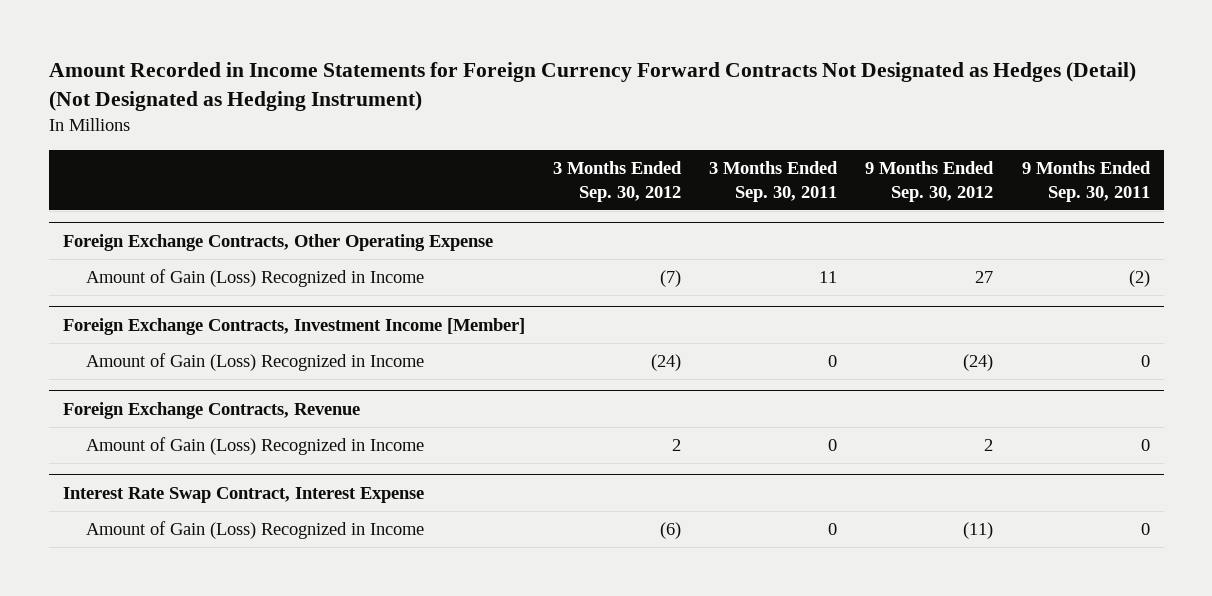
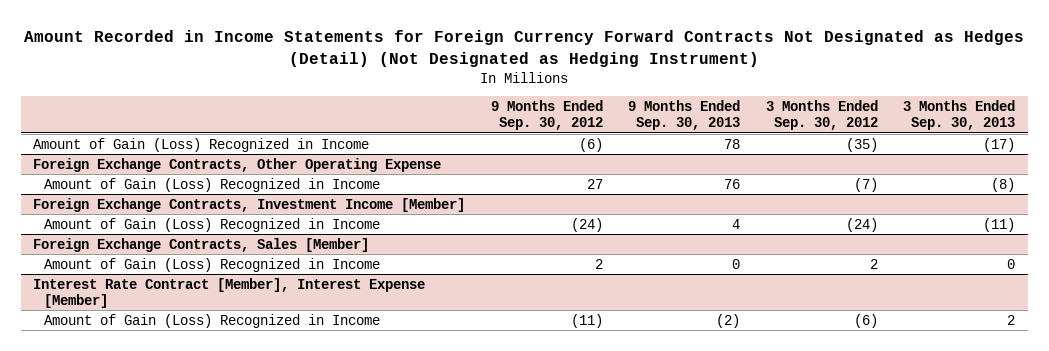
- | 3 Months Ended Sep. 30, 2012 | 3 Months Ended Sep. 30, 2011 | 9 Months Ended Sep. 30, 2012 | 9 Months Ended Sep. 30, 2011
+ | 9 Months Ended Sep. 30, 2012 | 9 Months Ended Sep. 30, 2013 | 3 Months Ended Sep. 30, 2012 | 3 Months Ended Sep. 30, 2013
+ Amount of Gain (Loss) Recognized in Income | (6) | 78 | (35) | (17)
- Foreign Exchange Contracts, Revenue
+ Foreign Exchange Contracts, Sales [Member]
- Interest Rate Swap Contract, Interest Expense
+ Interest Rate Contract [Member], Interest Expense [Member]

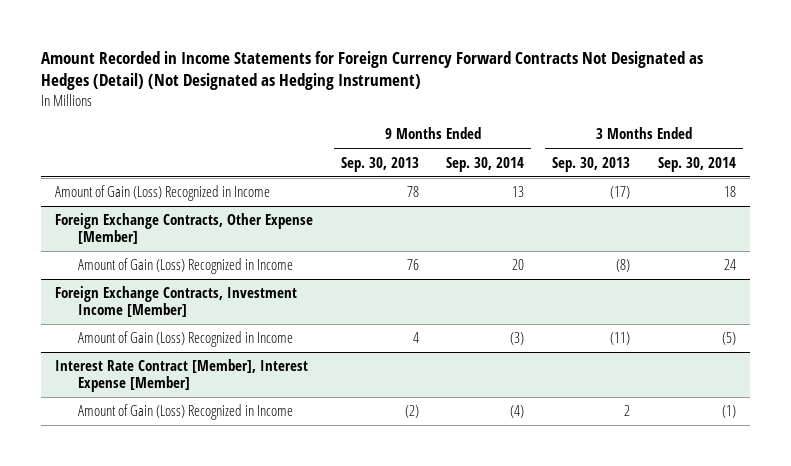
- | 9 Months Ended Sep. 30, 2012 | 9 Months Ended Sep. 30, 2013 | 3 Months Ended Sep. 30, 2012 | 3 Months Ended Sep. 30, 2013
+ | 9 Months Ended Sep. 30, 2013 | 9 Months Ended Sep. 30, 2014 | 3 Months Ended Sep. 30, 2013 | 3 Months Ended Sep. 30, 2014
- Foreign Exchange Contracts, Other Operating Expense
+ Foreign Exchange Contracts, Other Expense [Member]
- Foreign Exchange Contracts, Sales [Member]
- Amount of Gain (Loss) Recognized in Income | 2 | 0 | 2 | 0

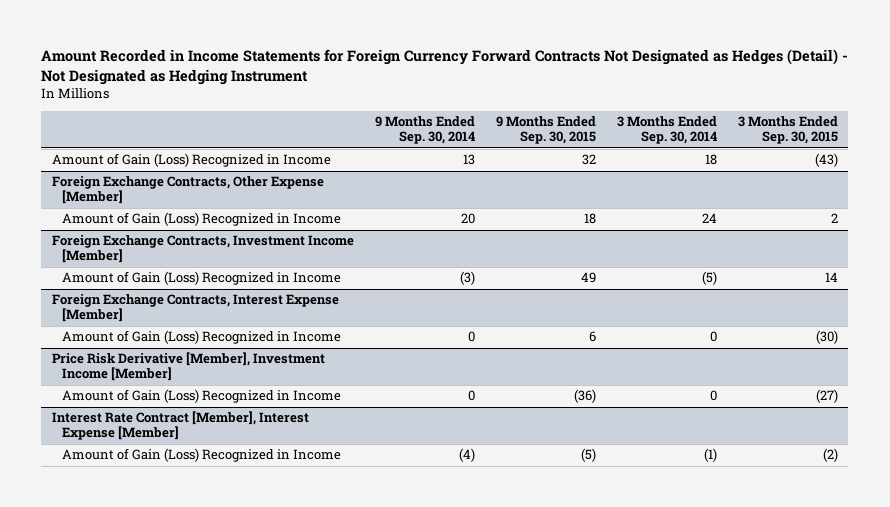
- Amount Recorded in Income Statements for Foreign Currency Forward Contracts Not Designated as Hedges (Detail) (Not Designated as Hedging Instrument)
+ Amount Recorded in Income Statements for Foreign Currency Forward Contracts Not Designated as Hedges (Detail) - Not Designated as Hedging Instrument
- | 9 Months Ended Sep. 30, 2013 | 9 Months Ended Sep. 30, 2014 | 3 Months Ended Sep. 30, 2013 | 3 Months Ended Sep. 30, 2014
+ | 9 Months Ended Sep. 30, 2014 | 9 Months Ended Sep. 30, 2015 | 3 Months Ended Sep. 30, 2014 | 3 Months Ended Sep. 30, 2015
+ Foreign Exchange Contracts, Interest Expense [Member]
+ Amount of Gain (Loss) Recognized in Income | 0 | 6 | 0 | (30)
+ Price Risk Derivative [Member], Investment Income [Member]
+ Amount of Gain (Loss) Recognized in Income | 0 | (36) | 0 | (27)

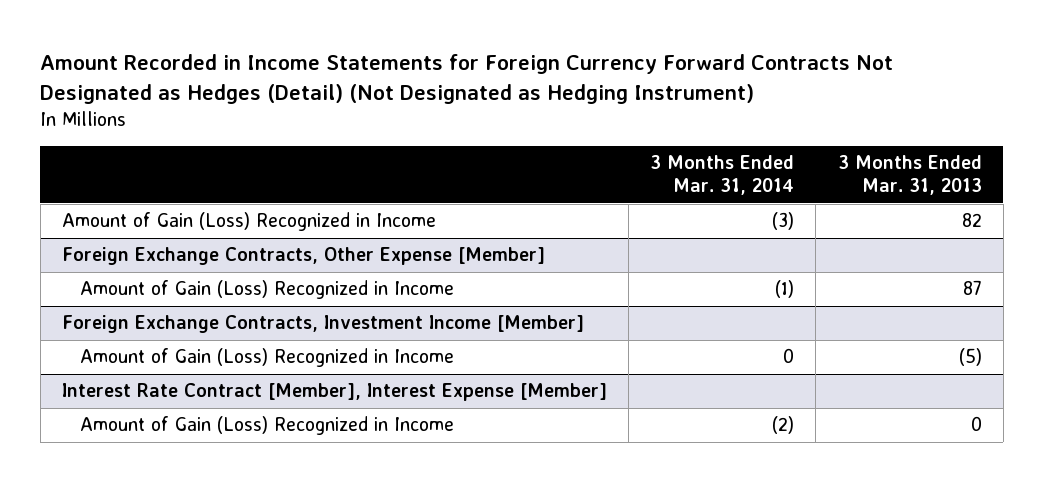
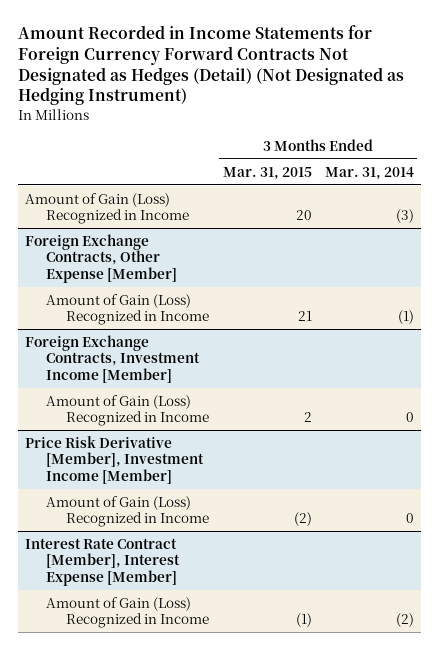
- | 3 Months Ended Mar. 31, 2014 | 3 Months Ended Mar. 31, 2013
+ | 3 Months Ended Mar. 31, 2015 | 3 Months Ended Mar. 31, 2014
+ Price Risk Derivative [Member], Investment Income [Member]
+ Amount of Gain (Loss) Recognized in Income | (2) | 0

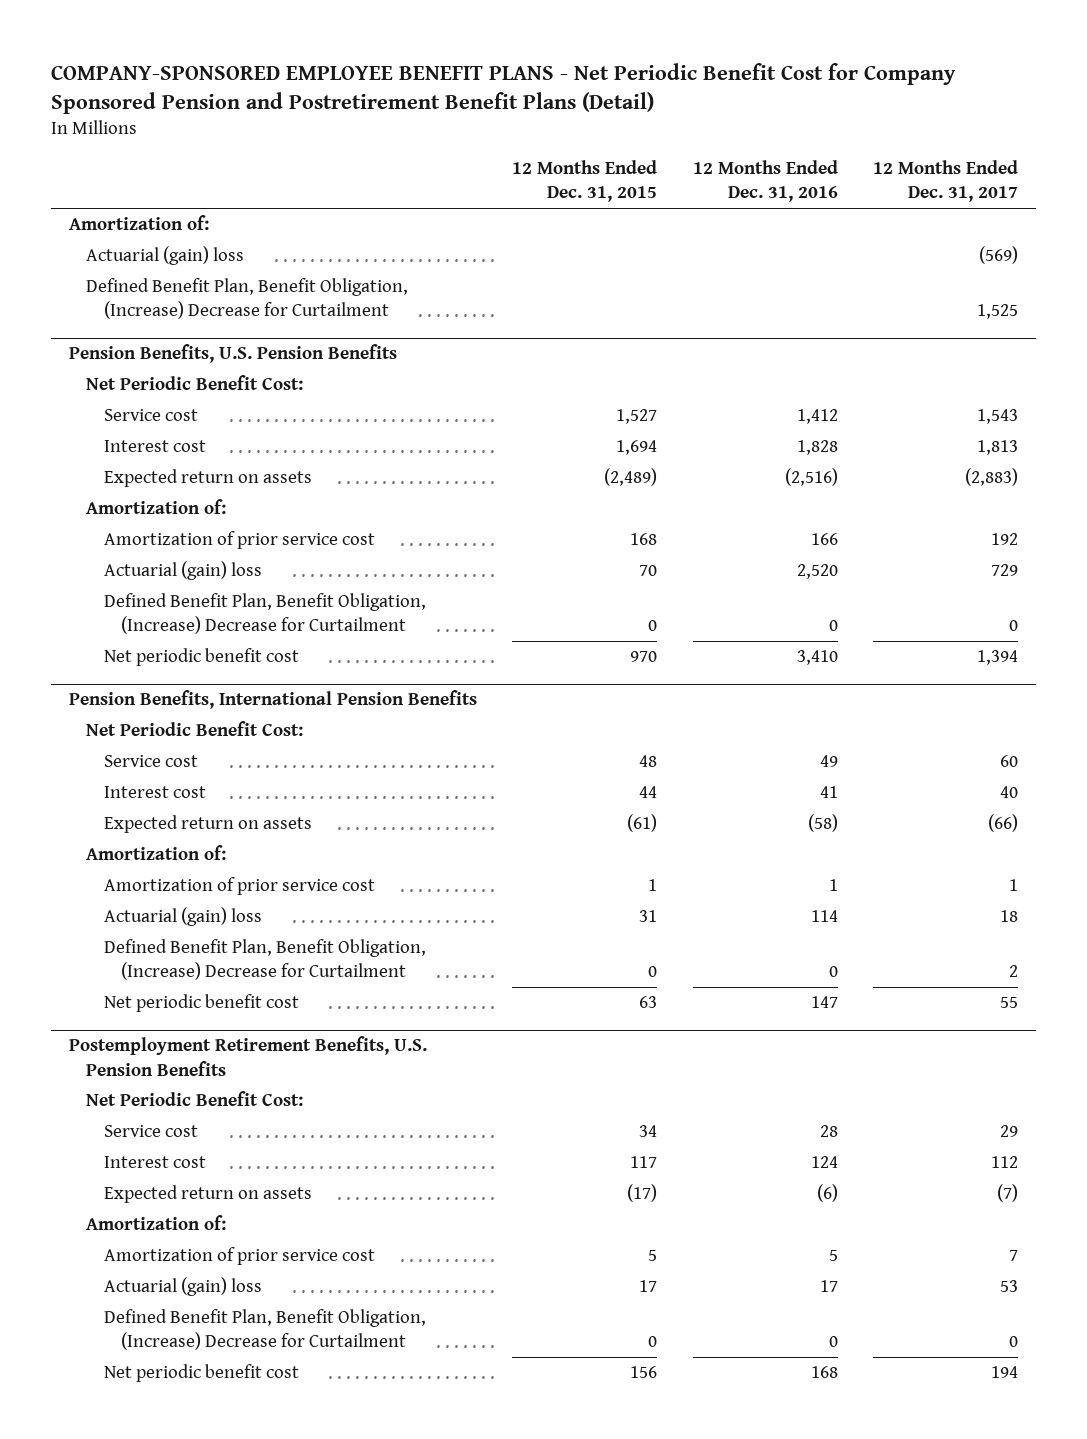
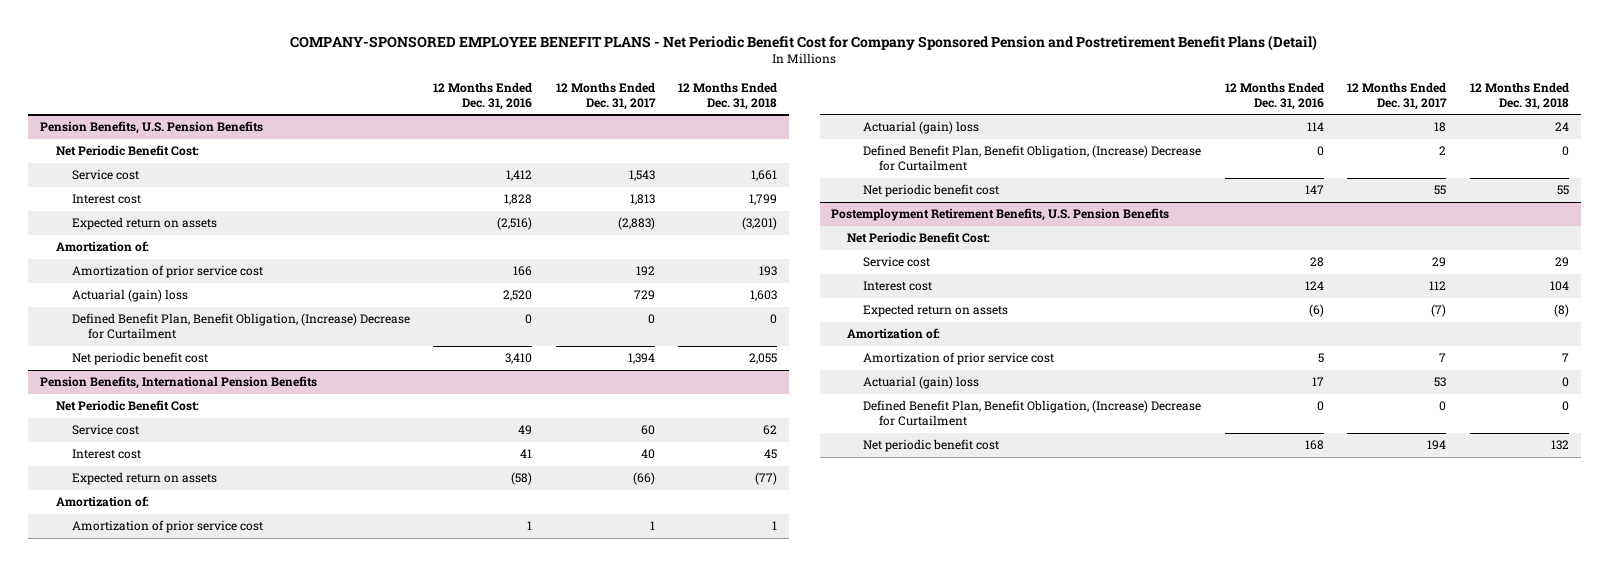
- | 12 Months Ended Dec. 31, 2015 | 12 Months Ended Dec. 31, 2016 | 12 Months Ended Dec. 31, 2017
+ | 12 Months Ended Dec. 31, 2016 | 12 Months Ended Dec. 31, 2017 | 12 Months Ended Dec. 31, 2018
- Amortization of:
- Actuarial (gain) loss | | | (569)
- Defined Benefit Plan, Benefit Obligation, (Increase) Decrease for Curtailment | | | 1,525

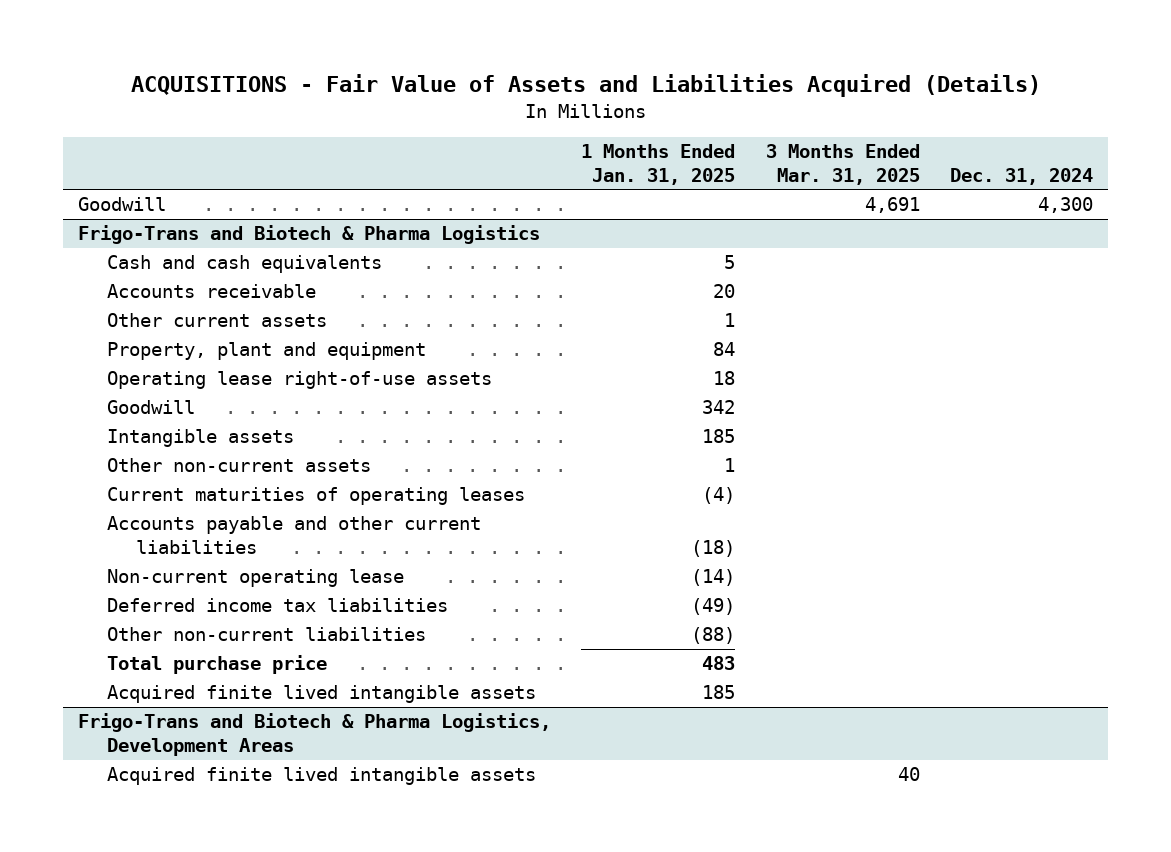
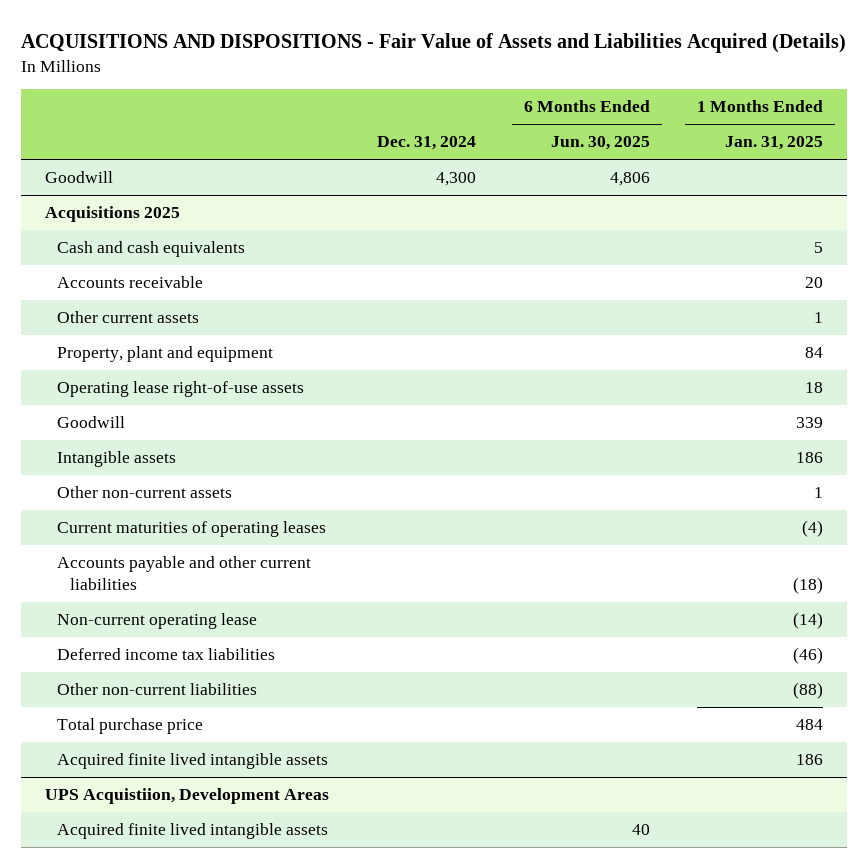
- ACQUISITIONS - Fair Value of Assets and Liabilities Acquired (Details)
+ ACQUISITIONS AND DISPOSITIONS - Fair Value of Assets and Liabilities Acquired (Details)
- | 1 Months Ended Jan. 31, 2025 | 3 Months Ended Mar. 31, 2025 | Dec. 31, 2024
+ | Dec. 31, 2024 | 6 Months Ended Jun. 30, 2025 | 1 Months Ended Jan. 31, 2025
- Frigo-Trans and Biotech & Pharma Logistics
+ Acquisitions 2025
- Goodwill | 342 | |
- Intangible assets | 185 | |
+ Goodwill | | | 339
+ Intangible assets | | | 186
- Deferred income tax liabilities | (49) | |
+ Deferred income tax liabilities | | | (46)
- Total purchase price | 483 | |
- Acquired finite lived intangible assets | 185 | |
- Frigo-Trans and Biotech & Pharma Logistics, Development Areas
+ Total purchase price | | | 484
+ Acquired finite lived intangible assets | | | 186
+ UPS Acquistiion, Development Areas

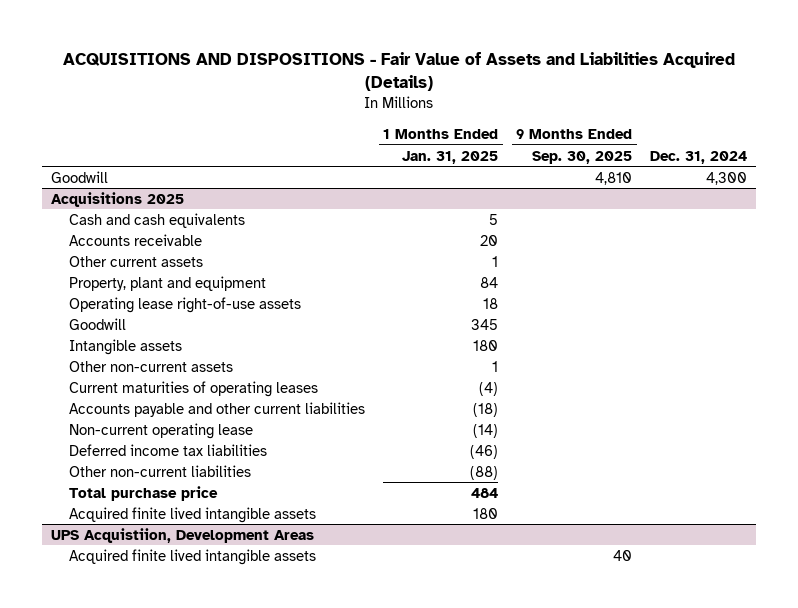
- | Dec. 31, 2024 | 6 Months Ended Jun. 30, 2025 | 1 Months Ended Jan. 31, 2025
+ | 1 Months Ended Jan. 31, 2025 | 9 Months Ended Sep. 30, 2025 | Dec. 31, 2024
@ Acquisitions 2025
- Goodwill | | | 339
- Intangible assets | | | 186
+ Goodwill | 345 | |
+ Intangible assets | 180 | |
- Acquired finite lived intangible assets | | | 186
+ Acquired finite lived intangible assets | 180 | |

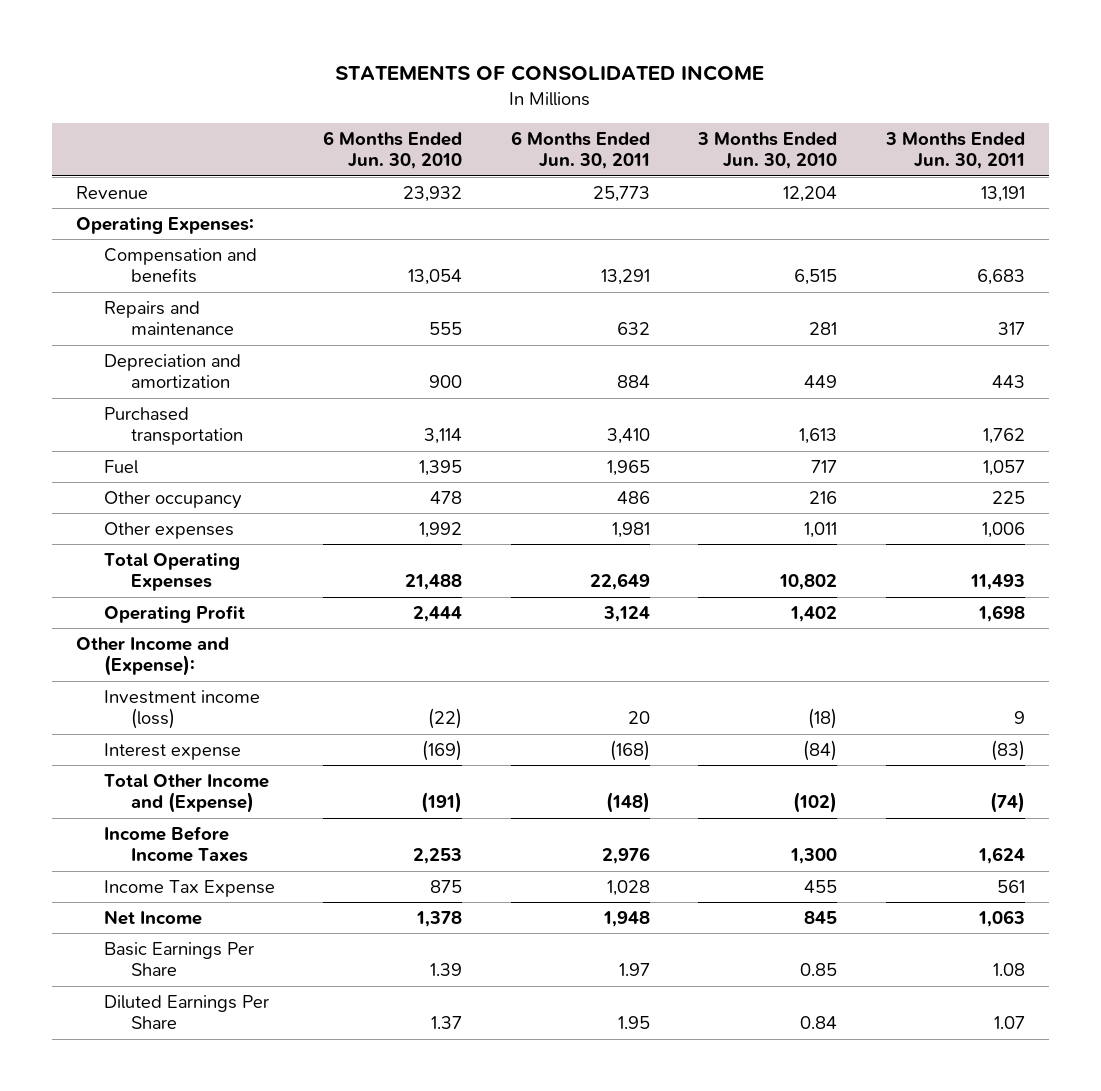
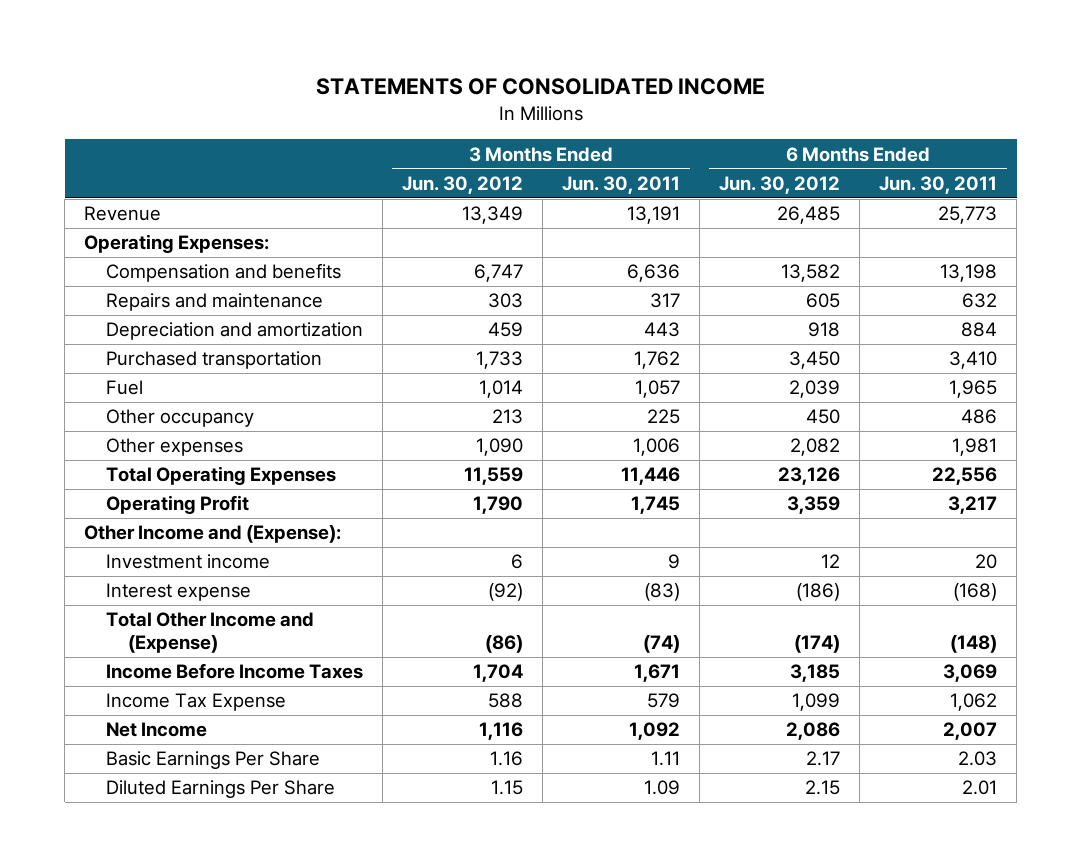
- | 6 Months Ended Jun. 30, 2010 | 6 Months Ended Jun. 30, 2011 | 3 Months Ended Jun. 30, 2010 | 3 Months Ended Jun. 30, 2011
+ | 3 Months Ended Jun. 30, 2012 | 3 Months Ended Jun. 30, 2011 | 6 Months Ended Jun. 30, 2012 | 6 Months Ended Jun. 30, 2011
- Compensation and benefits | 13,054 | 13,291 | 6,515 | 6,683
+ Compensation and benefits | 6,747 | 6,636 | 13,582 | 13,198
- Total Operating Expenses | 21,488 | 22,649 | 10,802 | 11,493
- Operating Profit | 2,444 | 3,124 | 1,402 | 1,698
+ Total Operating Expenses | 11,559 | 11,446 | 23,126 | 22,556
+ Operating Profit | 1,790 | 1,745 | 3,359 | 3,217
- Investment income (loss) | (22) | 20 | (18) | 9
+ Investment income | 6 | 9 | 12 | 20
- Income Before Income Taxes | 2,253 | 2,976 | 1,300 | 1,624
- Income Tax Expense | 875 | 1,028 | 455 | 561
- Net Income | 1,378 | 1,948 | 845 | 1,063
- Basic Earnings Per Share | 1.39 | 1.97 | 0.85 | 1.08
- Diluted Earnings Per Share | 1.37 | 1.95 | 0.84 | 1.07
+ Income Before Income Taxes | 1,704 | 1,671 | 3,185 | 3,069
+ Income Tax Expense | 588 | 579 | 1,099 | 1,062
+ Net Income | 1,116 | 1,092 | 2,086 | 2,007
+ Basic Earnings Per Share | 1.16 | 1.11 | 2.17 | 2.03
+ Diluted Earnings Per Share | 1.15 | 1.09 | 2.15 | 2.01

